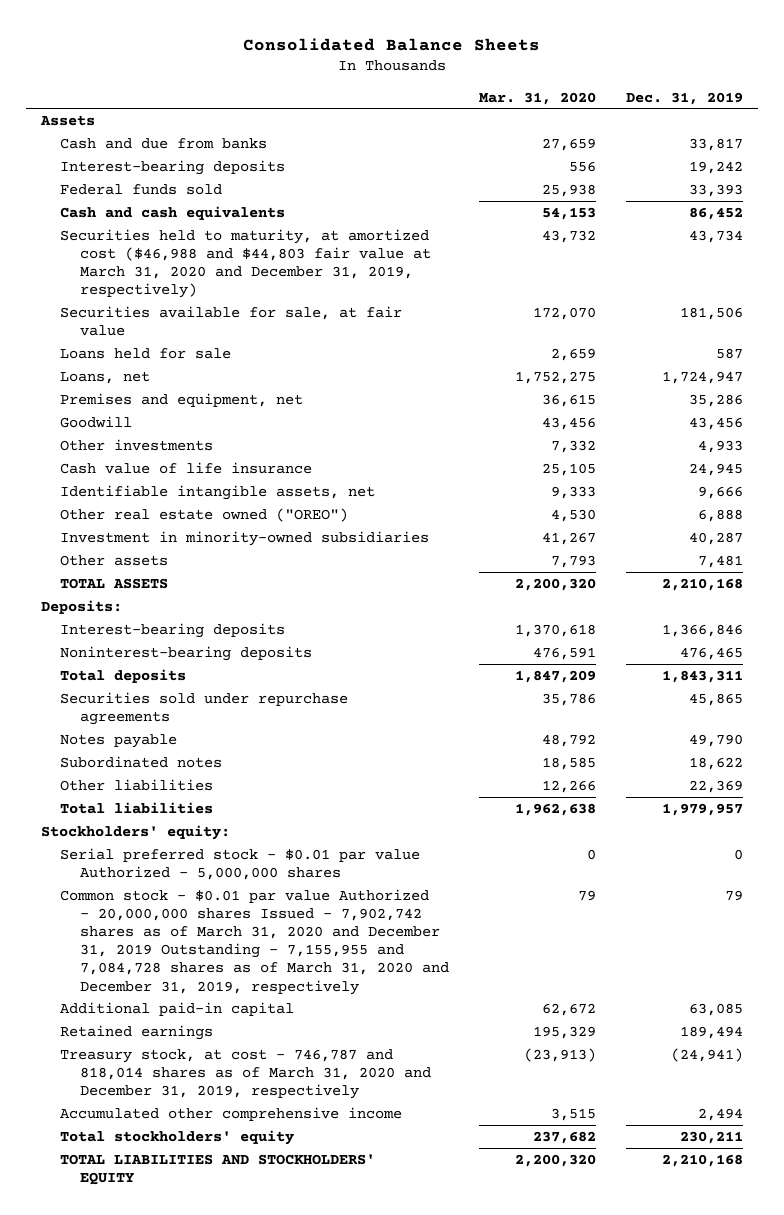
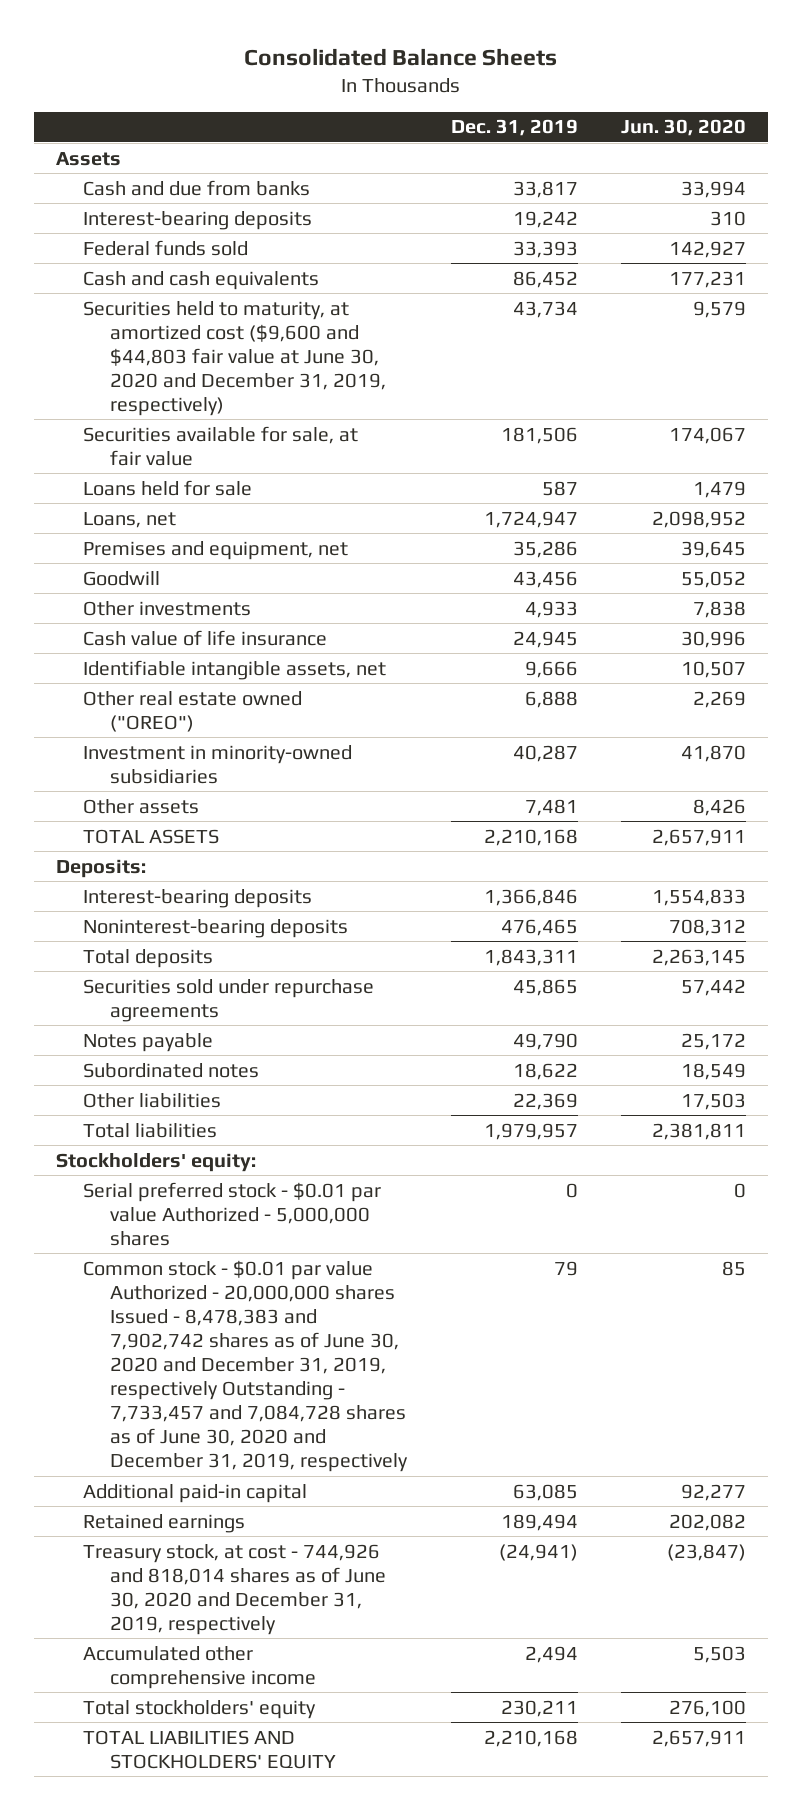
- | Mar. 31, 2020 | Dec. 31, 2019
+ | Dec. 31, 2019 | Jun. 30, 2020
- Securities held to maturity, at amortized cost ($46,988 and $44,803 fair value at March 31, 2020 and December 31, 2019, respectively) | 43,732 | 43,734
+ Securities held to maturity, at amortized cost ($9,600 and $44,803 fair value at June 30, 2020 and December 31, 2019, respectively) | 43,734 | 9,579
- Common stock - $0.01 par value Authorized - 20,000,000 shares Issued - 7,902,742 shares as of March 31, 2020 and December 31, 2019 Outstanding - 7,155,955 and 7,084,728 shares as of March 31, 2020 and December 31, 2019, respectively | 79 | 79
+ Common stock - $0.01 par value Authorized - 20,000,000 shares Issued - 8,478,383 and 7,902,742 shares as of June 30, 2020 and December 31, 2019, respectively Outstanding - 7,733,457 and 7,084,728 shares as of June 30, 2020 and December 31, 2019, respectively | 79 | 85
- Treasury stock, at cost - 746,787 and 818,014 shares as of March 31, 2020 and December 31, 2019, respectively | (23,913) | (24,941)
+ Treasury stock, at cost - 744,926 and 818,014 shares as of June 30, 2020 and December 31, 2019, respectively | (24,941) | (23,847)

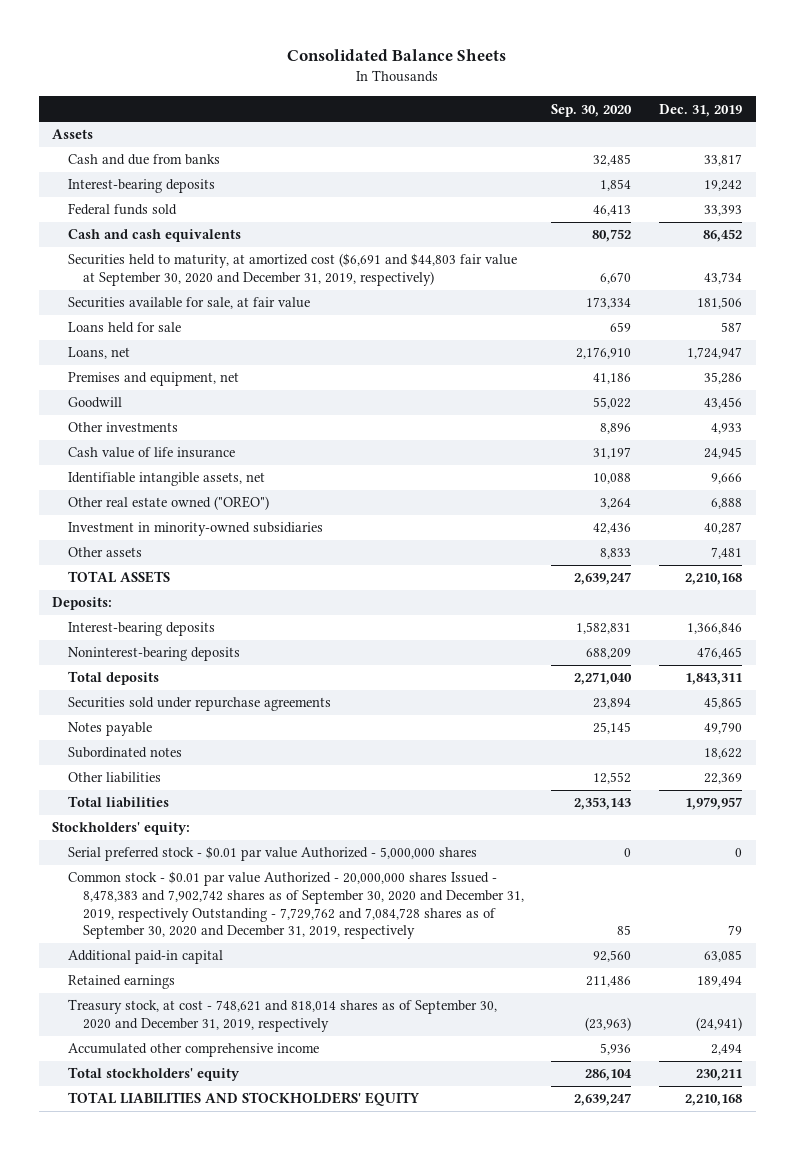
- | Dec. 31, 2019 | Jun. 30, 2020
+ | Sep. 30, 2020 | Dec. 31, 2019
- Securities held to maturity, at amortized cost ($9,600 and $44,803 fair value at June 30, 2020 and December 31, 2019, respectively) | 43,734 | 9,579
+ Securities held to maturity, at amortized cost ($6,691 and $44,803 fair value at September 30, 2020 and December 31, 2019, respectively) | 6,670 | 43,734
- Common stock - $0.01 par value Authorized - 20,000,000 shares Issued - 8,478,383 and 7,902,742 shares as of June 30, 2020 and December 31, 2019, respectively Outstanding - 7,733,457 and 7,084,728 shares as of June 30, 2020 and December 31, 2019, respectively | 79 | 85
+ Common stock - $0.01 par value Authorized - 20,000,000 shares Issued - 8,478,383 and 7,902,742 shares as of September 30, 2020 and December 31, 2019, respectively Outstanding - 7,729,762 and 7,084,728 shares as of September 30, 2020 and December 31, 2019, respectively | 85 | 79
- Treasury stock, at cost - 744,926 and 818,014 shares as of June 30, 2020 and December 31, 2019, respectively | (24,941) | (23,847)
+ Treasury stock, at cost - 748,621 and 818,014 shares as of September 30, 2020 and December 31, 2019, respectively | (23,963) | (24,941)

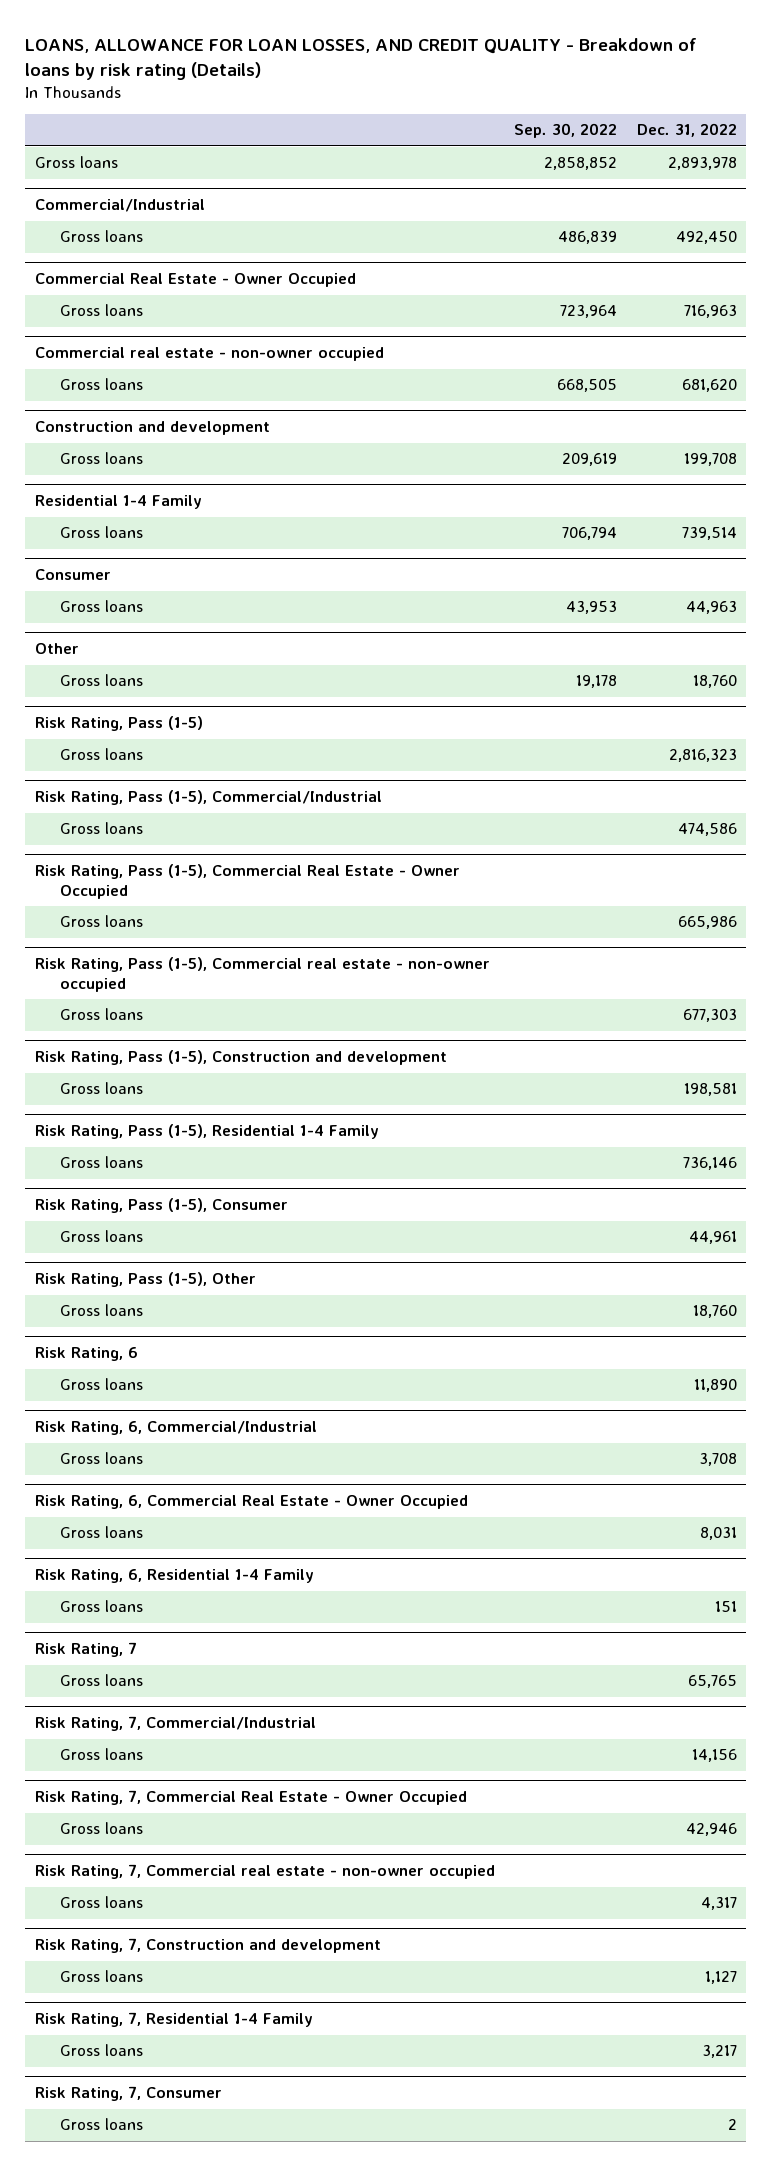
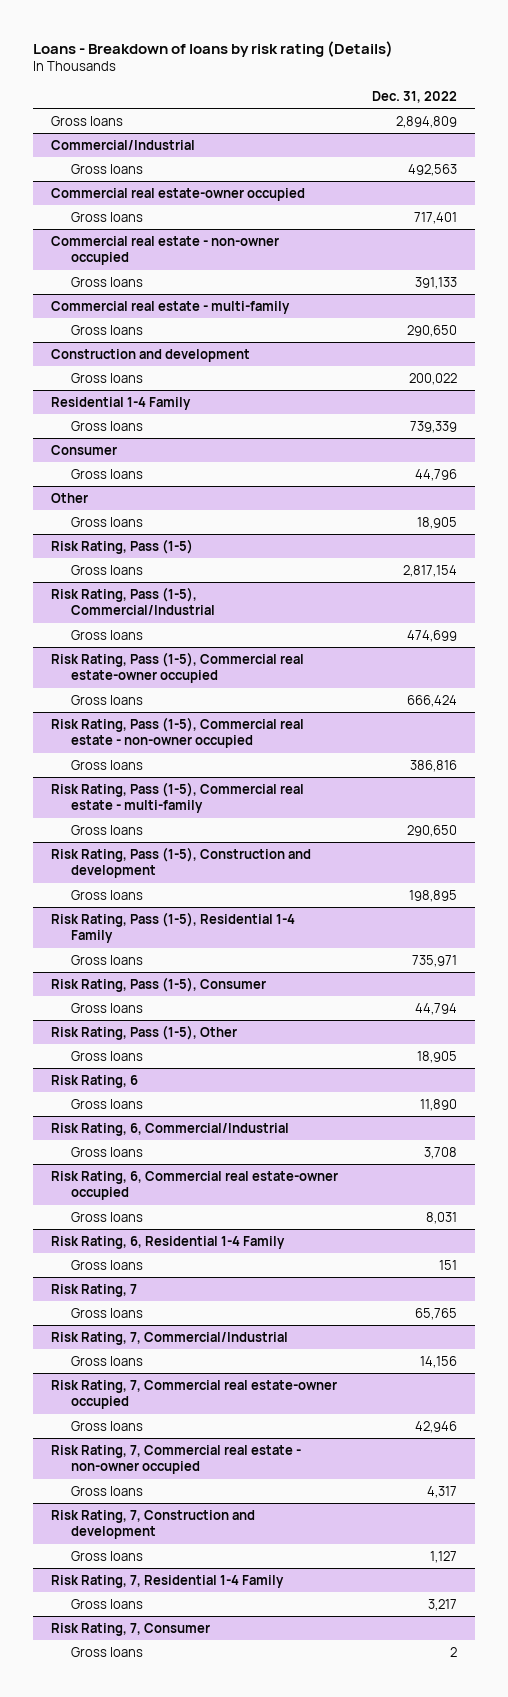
- LOANS, ALLOWANCE FOR LOAN LOSSES, AND CREDIT QUALITY - Breakdown of loans by risk rating (Details)
+ Loans - Breakdown of loans by risk rating (Details)
- | Sep. 30, 2022 | Dec. 31, 2022
+ | Dec. 31, 2022
- Gross loans | 2,858,852 | 2,893,978
+ Gross loans | 2,894,809
@ Commercial/Industrial
- Gross loans | 486,839 | 492,450
- Commercial Real Estate - Owner Occupied
- Gross loans | 723,964 | 716,963
@ Commercial/Industrial
+ Gross loans | 492,563
+ Commercial real estate-owner occupied
+ Gross loans | 717,401
@ Commercial real estate - non-owner occupied
- Gross loans | 668,505 | 681,620
+ Gross loans | 391,133
+ Commercial real estate - multi-family
+ Gross loans | 290,650
@ Construction and development
- Gross loans | 209,619 | 199,708
+ Gross loans | 200,022
@ Residential 1-4 Family
- Gross loans | 706,794 | 739,514
+ Gross loans | 739,339
@ Consumer
- Gross loans | 43,953 | 44,963
+ Gross loans | 44,796
@ Other
- Gross loans | 19,178 | 18,760
+ Gross loans | 18,905
@ Risk Rating, Pass (1-5)
- Gross loans | | 2,816,323
+ Gross loans | 2,817,154
@ Risk Rating, Pass (1-5), Commercial/Industrial
- Gross loans | | 474,586
- Risk Rating, Pass (1-5), Commercial Real Estate - Owner Occupied
- Gross loans | | 665,986
@ Risk Rating, Pass (1-5), Commercial/Industrial
+ Gross loans | 474,699
+ Risk Rating, Pass (1-5), Commercial real estate-owner occupied
+ Gross loans | 666,424
@ Risk Rating, Pass (1-5), Commercial real estate - non-owner occupied
- Gross loans | | 677,303
+ Gross loans | 386,816
+ Risk Rating, Pass (1-5), Commercial real estate - multi-family
+ Gross loans | 290,650
@ Risk Rating, Pass (1-5), Construction and development
- Gross loans | | 198,581
+ Gross loans | 198,895
@ Risk Rating, Pass (1-5), Residential 1-4 Family
- Gross loans | | 736,146
+ Gross loans | 735,971
@ Risk Rating, Pass (1-5), Consumer
- Gross loans | | 44,961
+ Gross loans | 44,794
@ Risk Rating, Pass (1-5), Other
- Gross loans | | 18,760
+ Gross loans | 18,905
- Risk Rating, 6, Commercial Real Estate - Owner Occupied
+ Risk Rating, 6, Commercial real estate-owner occupied
- Risk Rating, 7, Commercial Real Estate - Owner Occupied
+ Risk Rating, 7, Commercial real estate-owner occupied

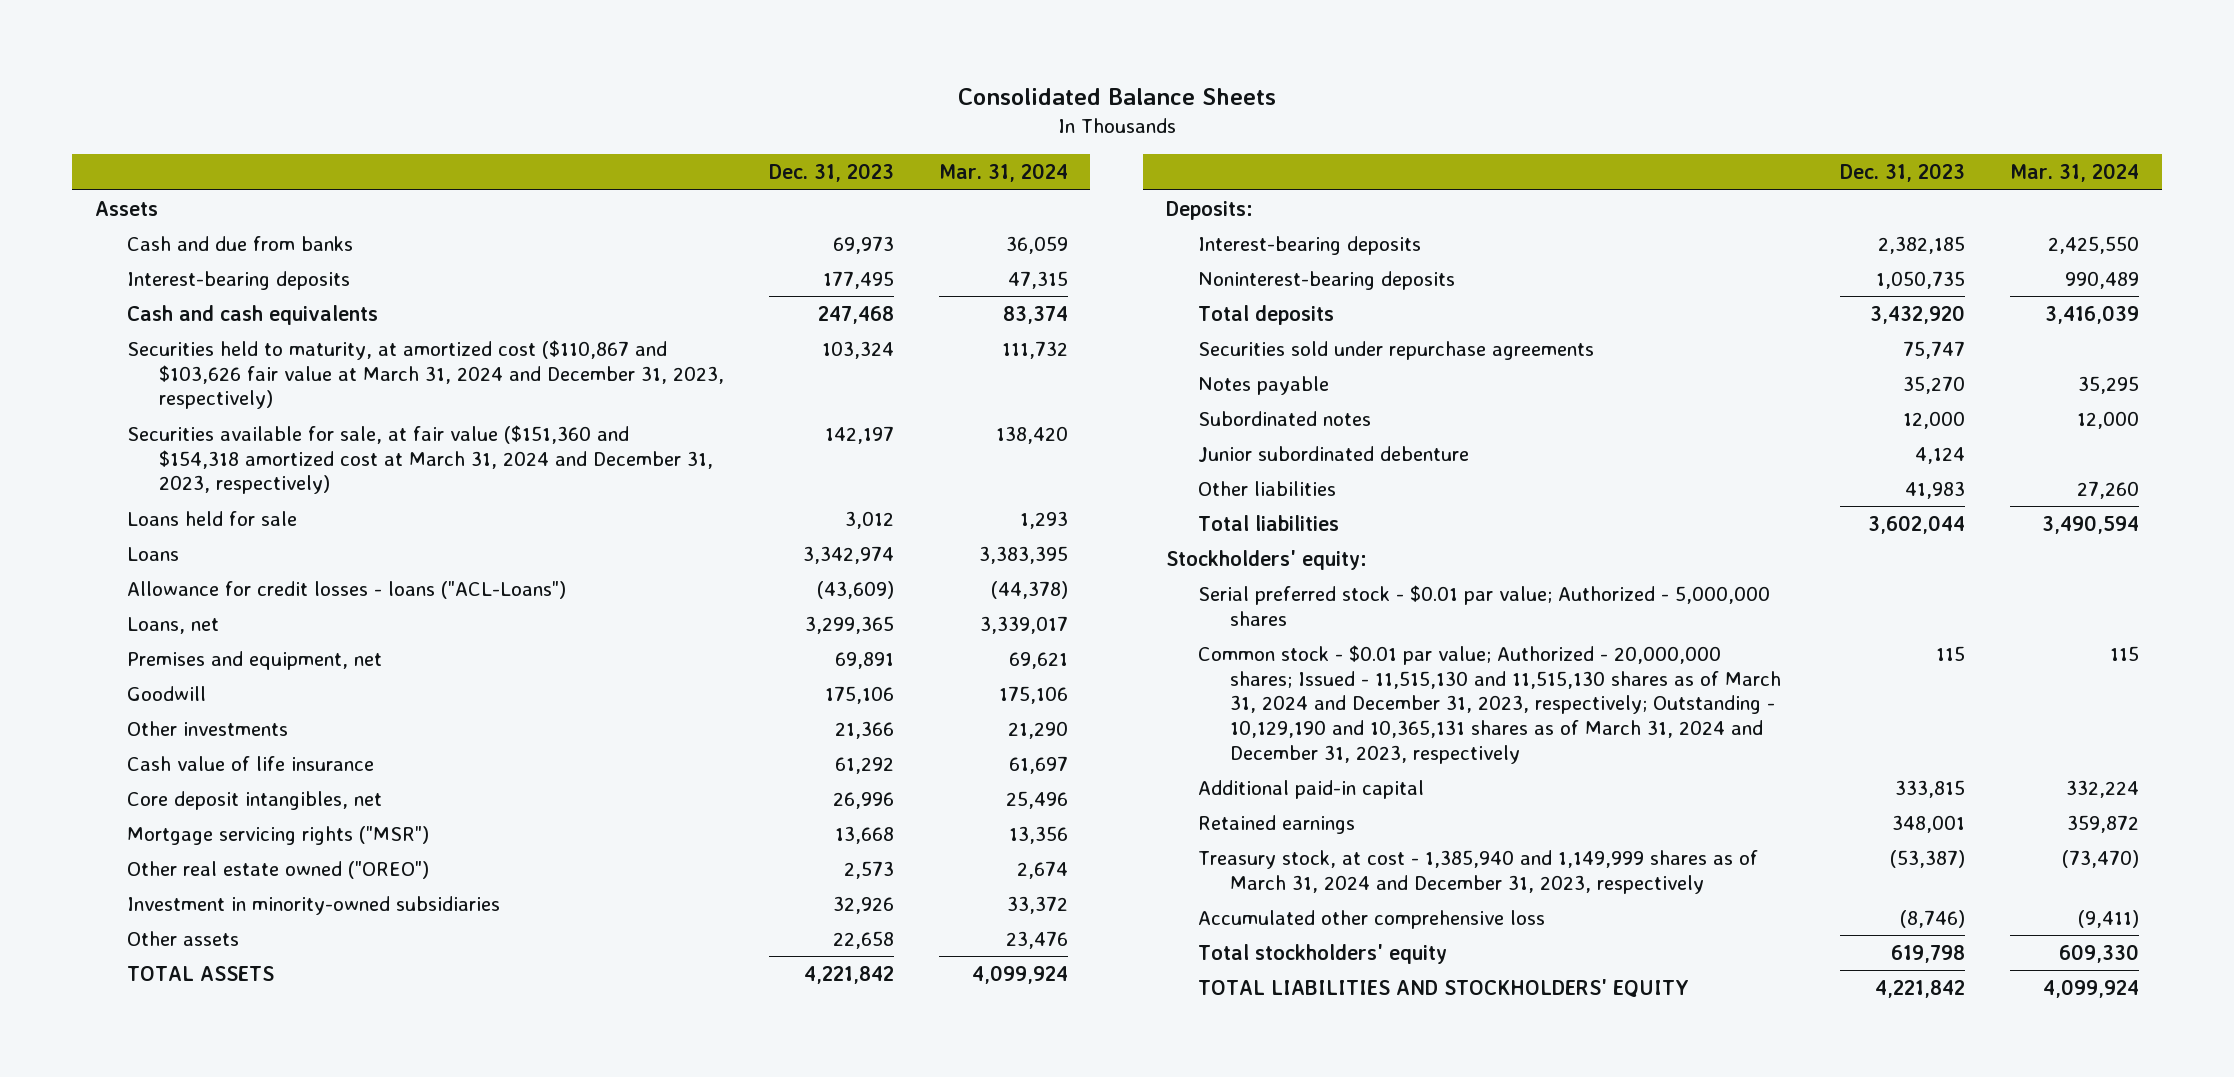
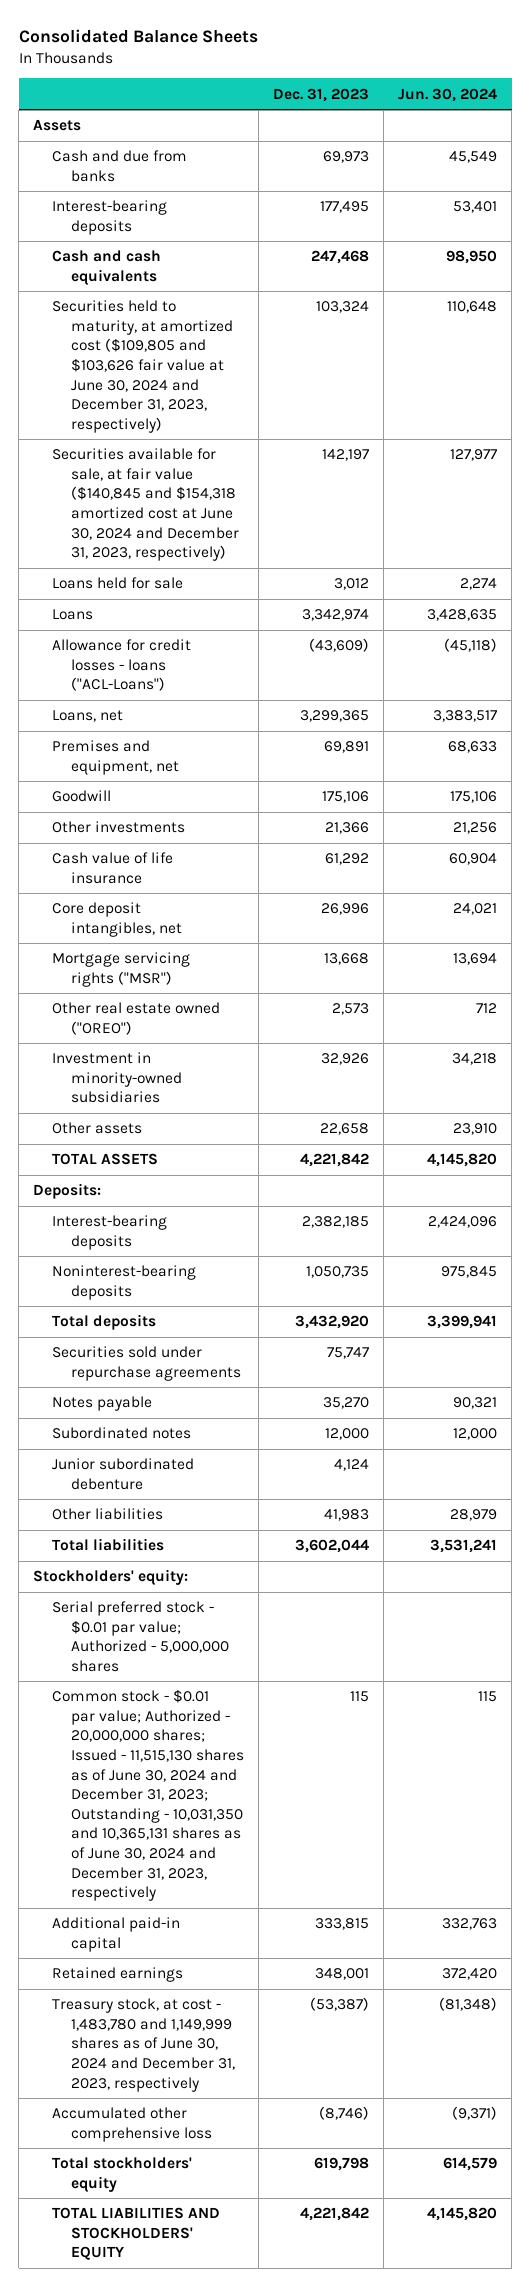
- | Dec. 31, 2023 | Mar. 31, 2024
+ | Dec. 31, 2023 | Jun. 30, 2024
- Securities held to maturity, at amortized cost ($110,867 and $103,626 fair value at March 31, 2024 and December 31, 2023, respectively) | 103,324 | 111,732
- Securities available for sale, at fair value ($151,360 and $154,318 amortized cost at March 31, 2024 and December 31, 2023, respectively) | 142,197 | 138,420
+ Securities held to maturity, at amortized cost ($109,805 and $103,626 fair value at June 30, 2024 and December 31, 2023, respectively) | 103,324 | 110,648
+ Securities available for sale, at fair value ($140,845 and $154,318 amortized cost at June 30, 2024 and December 31, 2023, respectively) | 142,197 | 127,977
- Common stock - $0.01 par value; Authorized - 20,000,000 shares; Issued - 11,515,130 and 11,515,130 shares as of March 31, 2024 and December 31, 2023, respectively; Outstanding - 10,129,190 and 10,365,131 shares as of March 31, 2024 and December 31, 2023, respectively | 115 | 115
+ Common stock - $0.01 par value; Authorized - 20,000,000 shares; Issued - 11,515,130 shares as of June 30, 2024 and December 31, 2023; Outstanding - 10,031,350 and 10,365,131 shares as of June 30, 2024 and December 31, 2023, respectively | 115 | 115
- Treasury stock, at cost - 1,385,940 and 1,149,999 shares as of March 31, 2024 and December 31, 2023, respectively | (53,387) | (73,470)
+ Treasury stock, at cost - 1,483,780 and 1,149,999 shares as of June 30, 2024 and December 31, 2023, respectively | (53,387) | (81,348)

